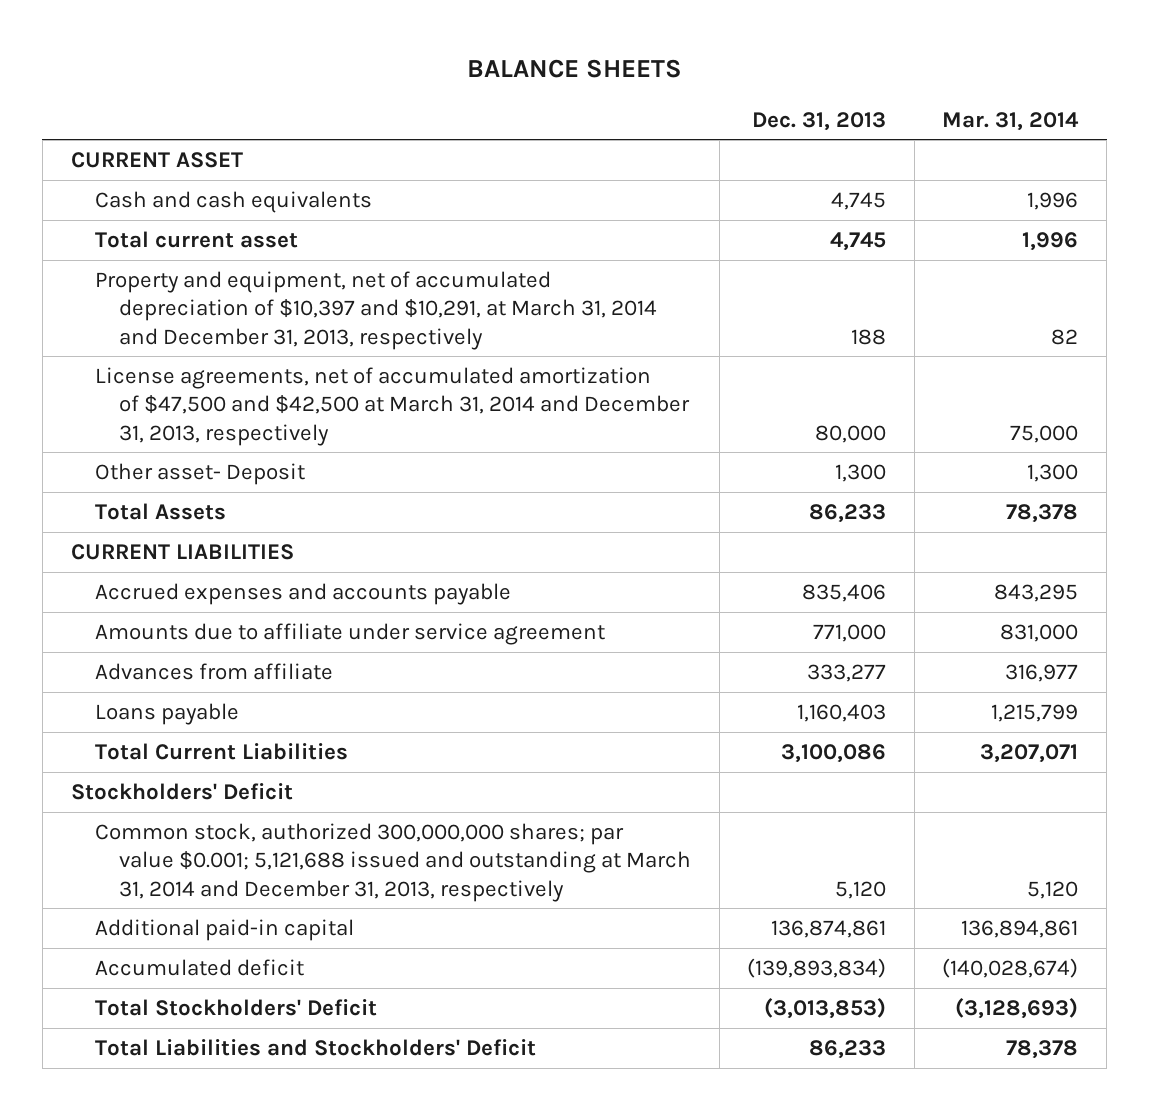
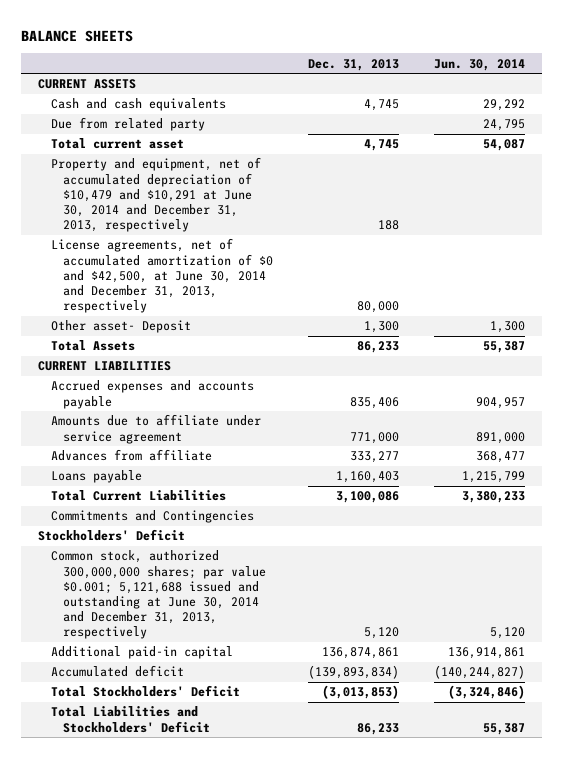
- | Dec. 31, 2013 | Mar. 31, 2014
+ | Dec. 31, 2013 | Jun. 30, 2014
- CURRENT ASSET
+ CURRENT ASSETS
+ Due from related party | | 24,795
- Property and equipment, net of accumulated depreciation of $10,397 and $10,291, at March 31, 2014 and December 31, 2013, respectively | 188 | 82
- License agreements, net of accumulated amortization of $47,500 and $42,500 at March 31, 2014 and December 31, 2013, respectively | 80,000 | 75,000
+ Property and equipment, net of accumulated depreciation of $10,479 and $10,291 at June 30, 2014 and December 31, 2013, respectively | 188 |
+ License agreements, net of accumulated amortization of $0 and $42,500, at June 30, 2014 and December 31, 2013, respectively | 80,000 |
+ Commitments and Contingencies
- Common stock, authorized 300,000,000 shares; par value $0.001; 5,121,688 issued and outstanding at March 31, 2014 and December 31, 2013, respectively | 5,120 | 5,120
+ Common stock, authorized 300,000,000 shares; par value $0.001; 5,121,688 issued and outstanding at June 30, 2014 and December 31, 2013, respectively | 5,120 | 5,120

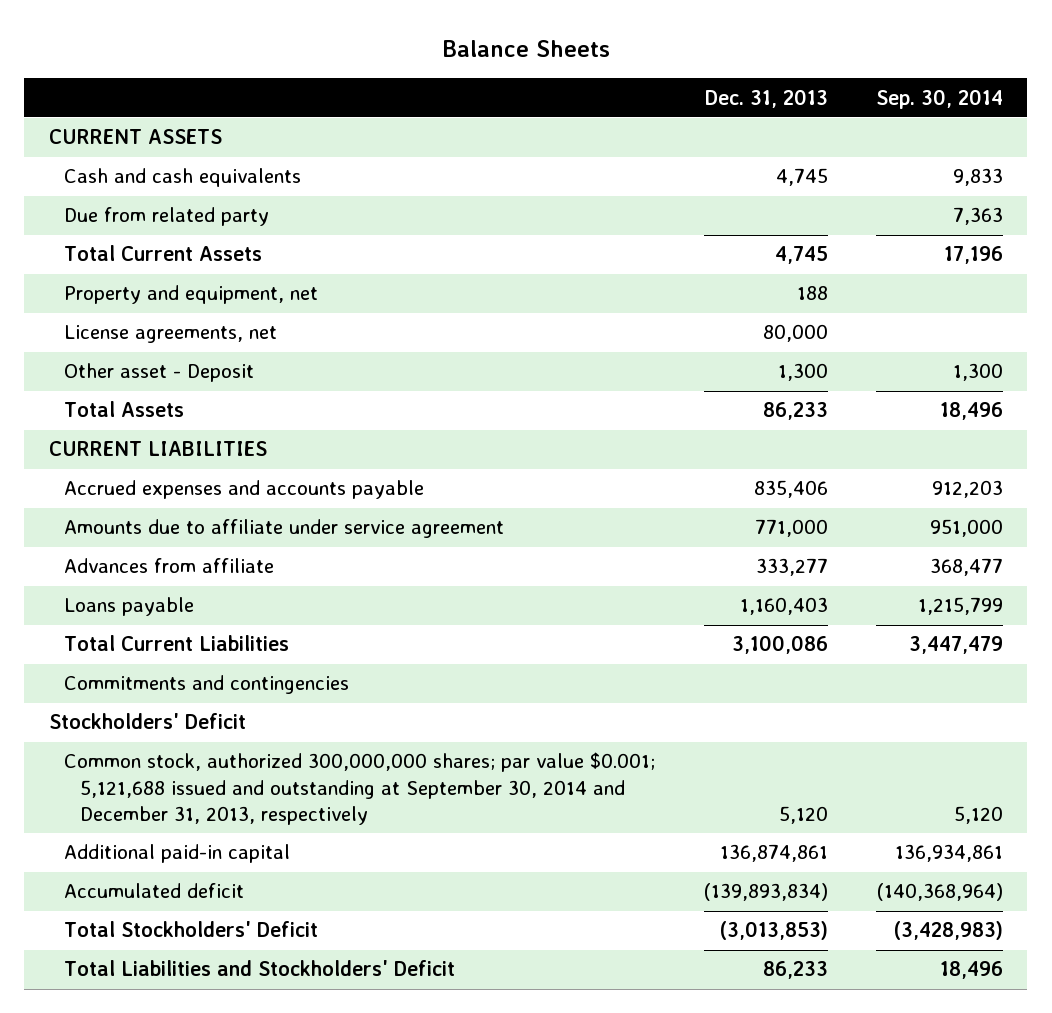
- BALANCE SHEETS
+ Balance Sheets
- | Dec. 31, 2013 | Jun. 30, 2014
+ | Dec. 31, 2013 | Sep. 30, 2014
- Total current asset | 4,745 | 54,087
- Property and equipment, net of accumulated depreciation of $10,479 and $10,291 at June 30, 2014 and December 31, 2013, respectively | 188 |
- License agreements, net of accumulated amortization of $0 and $42,500, at June 30, 2014 and December 31, 2013, respectively | 80,000 |
- Other asset- Deposit | 1,300 | 1,300
+ Total Current Assets | 4,745 | 17,196
+ Property and equipment, net | 188 |
+ License agreements, net | 80,000 |
+ Other asset - Deposit | 1,300 | 1,300
- Commitments and Contingencies
+ Commitments and contingencies
- Common stock, authorized 300,000,000 shares; par value $0.001; 5,121,688 issued and outstanding at June 30, 2014 and December 31, 2013, respectively | 5,120 | 5,120
+ Common stock, authorized 300,000,000 shares; par value $0.001; 5,121,688 issued and outstanding at September 30, 2014 and December 31, 2013, respectively | 5,120 | 5,120

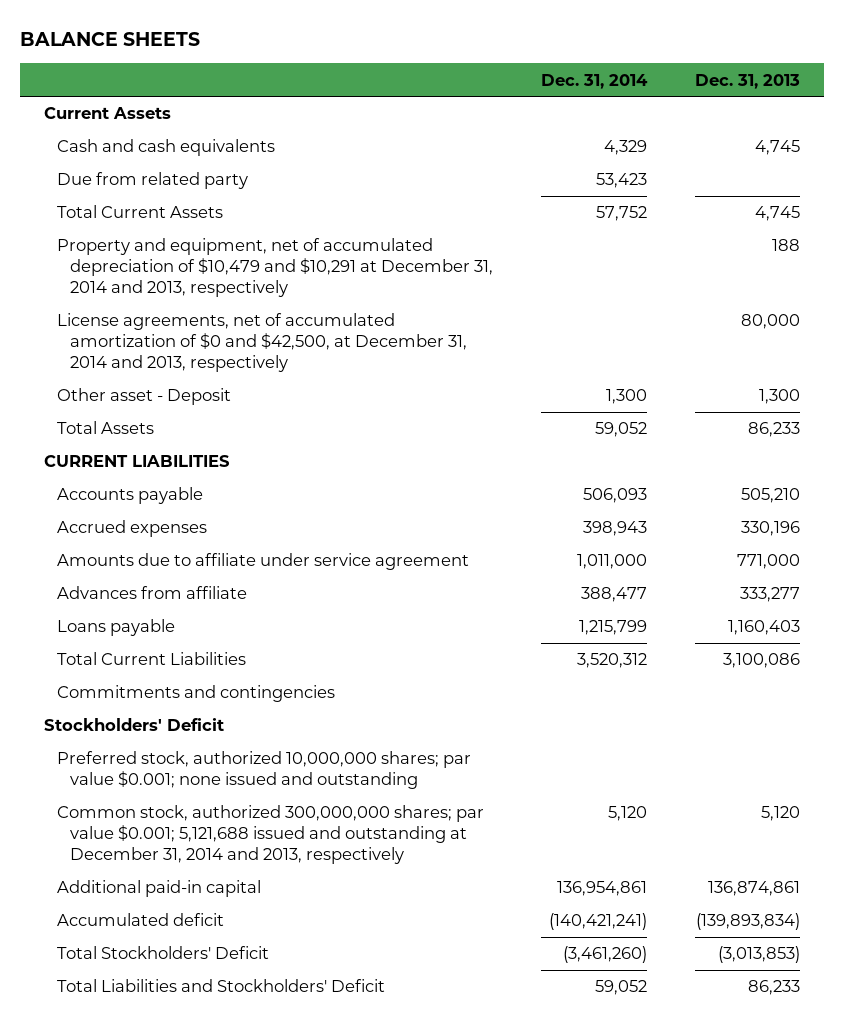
- Balance Sheets
+ BALANCE SHEETS
- | Dec. 31, 2013 | Sep. 30, 2014
+ | Dec. 31, 2014 | Dec. 31, 2013
- CURRENT ASSETS
+ Current Assets
- Property and equipment, net | 188 |
- License agreements, net | 80,000 |
+ Property and equipment, net of accumulated depreciation of $10,479 and $10,291 at December 31, 2014 and 2013, respectively | | 188
+ License agreements, net of accumulated amortization of $0 and $42,500, at December 31, 2014 and 2013, respectively | | 80,000
- Accrued expenses and accounts payable | 835,406 | 912,203
+ Accounts payable | 506,093 | 505,210
+ Accrued expenses | 398,943 | 330,196
- Common stock, authorized 300,000,000 shares; par value $0.001; 5,121,688 issued and outstanding at September 30, 2014 and December 31, 2013, respectively | 5,120 | 5,120
+ Preferred stock, authorized 10,000,000 shares; par value $0.001; none issued and outstanding
+ Common stock, authorized 300,000,000 shares; par value $0.001; 5,121,688 issued and outstanding at December 31, 2014 and 2013, respectively | 5,120 | 5,120

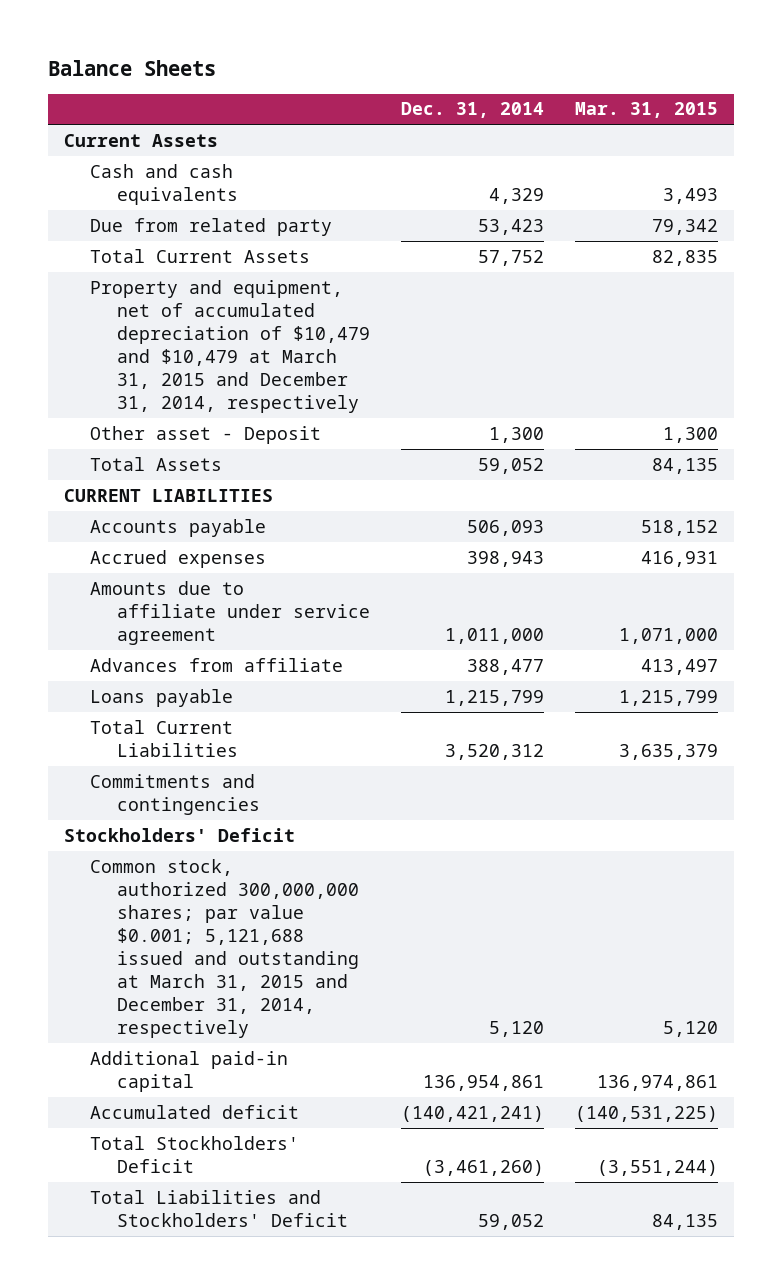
- BALANCE SHEETS
+ Balance Sheets
- | Dec. 31, 2014 | Dec. 31, 2013
+ | Dec. 31, 2014 | Mar. 31, 2015
- Property and equipment, net of accumulated depreciation of $10,479 and $10,291 at December 31, 2014 and 2013, respectively | | 188
- License agreements, net of accumulated amortization of $0 and $42,500, at December 31, 2014 and 2013, respectively | | 80,000
+ Property and equipment, net of accumulated depreciation of $10,479 and $10,479 at March 31, 2015 and December 31, 2014, respectively
- Preferred stock, authorized 10,000,000 shares; par value $0.001; none issued and outstanding
- Common stock, authorized 300,000,000 shares; par value $0.001; 5,121,688 issued and outstanding at December 31, 2014 and 2013, respectively | 5,120 | 5,120
+ Common stock, authorized 300,000,000 shares; par value $0.001; 5,121,688 issued and outstanding at March 31, 2015 and December 31, 2014, respectively | 5,120 | 5,120

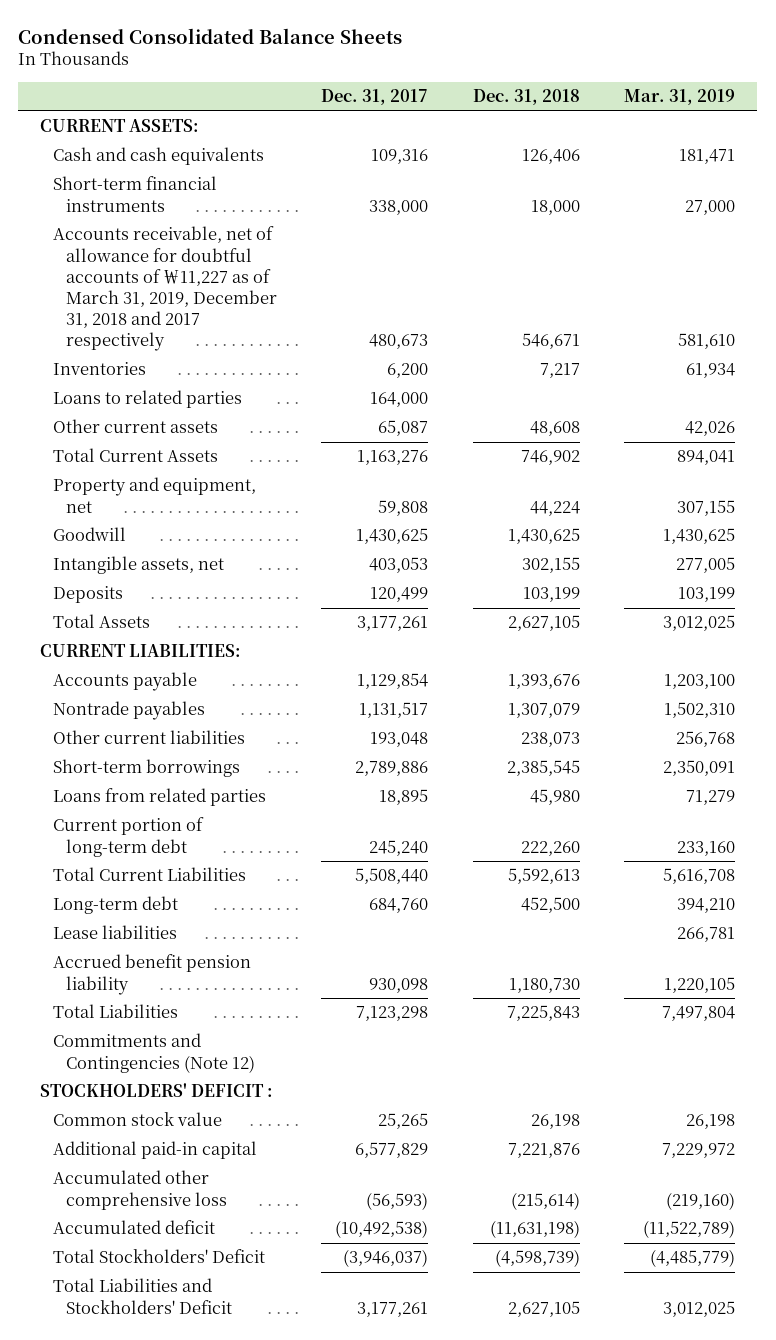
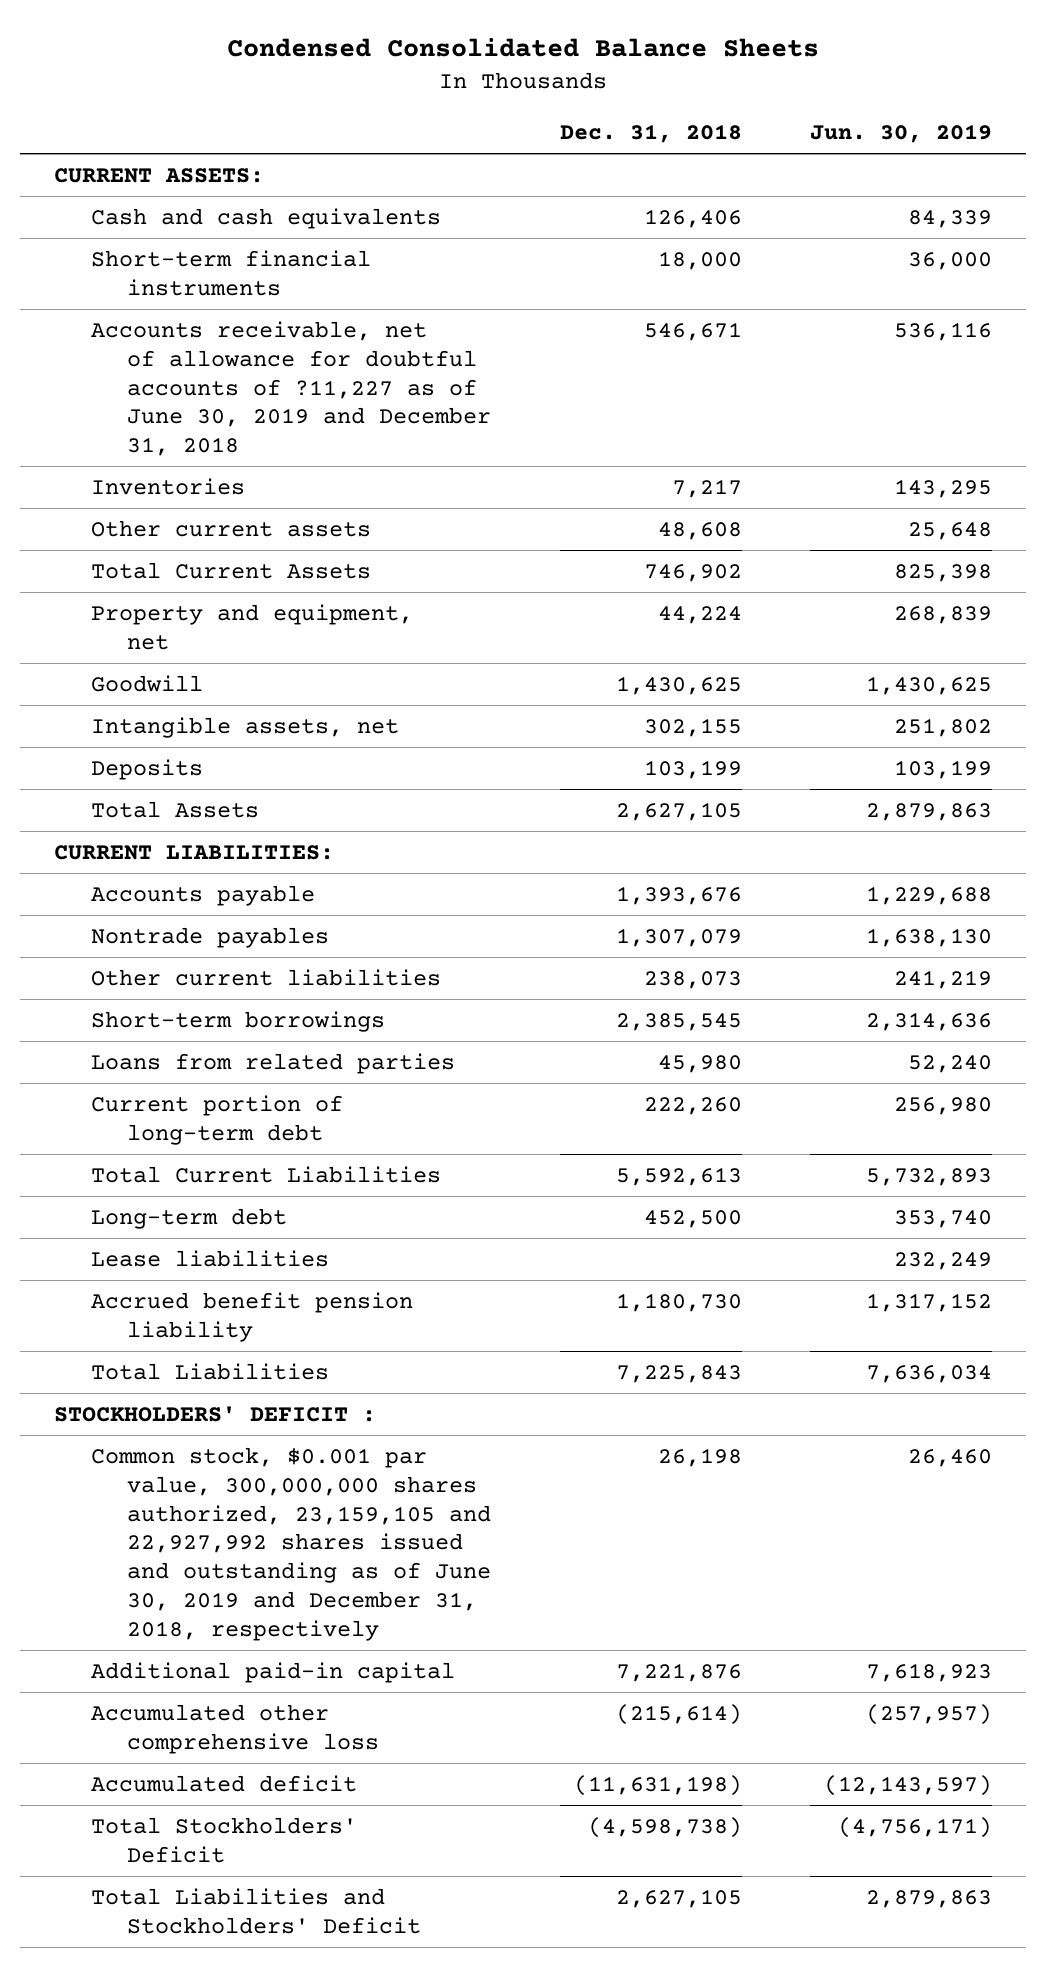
- | Dec. 31, 2017 | Dec. 31, 2018 | Mar. 31, 2019
+ | Dec. 31, 2018 | Jun. 30, 2019
- Accounts receivable, net of allowance for doubtful accounts of ￦11,227 as of March 31, 2019, December 31, 2018 and 2017 respectively | 480,673 | 546,671 | 581,610
+ Accounts receivable, net of allowance for doubtful accounts of ?11,227 as of June 30, 2019 and December 31, 2018 | 546,671 | 536,116
- Loans to related parties | 164,000 | |
- Commitments and Contingencies (Note 12)
- Common stock value | 25,265 | 26,198 | 26,198
+ Common stock, $0.001 par value, 300,000,000 shares authorized, 23,159,105 and 22,927,992 shares issued and outstanding as of June 30, 2019 and December 31, 2018, respectively | 26,198 | 26,460
- Total Stockholders' Deficit | (3,946,037) | (4,598,739) | (4,485,779)
+ Total Stockholders' Deficit | (4,598,738) | (4,756,171)

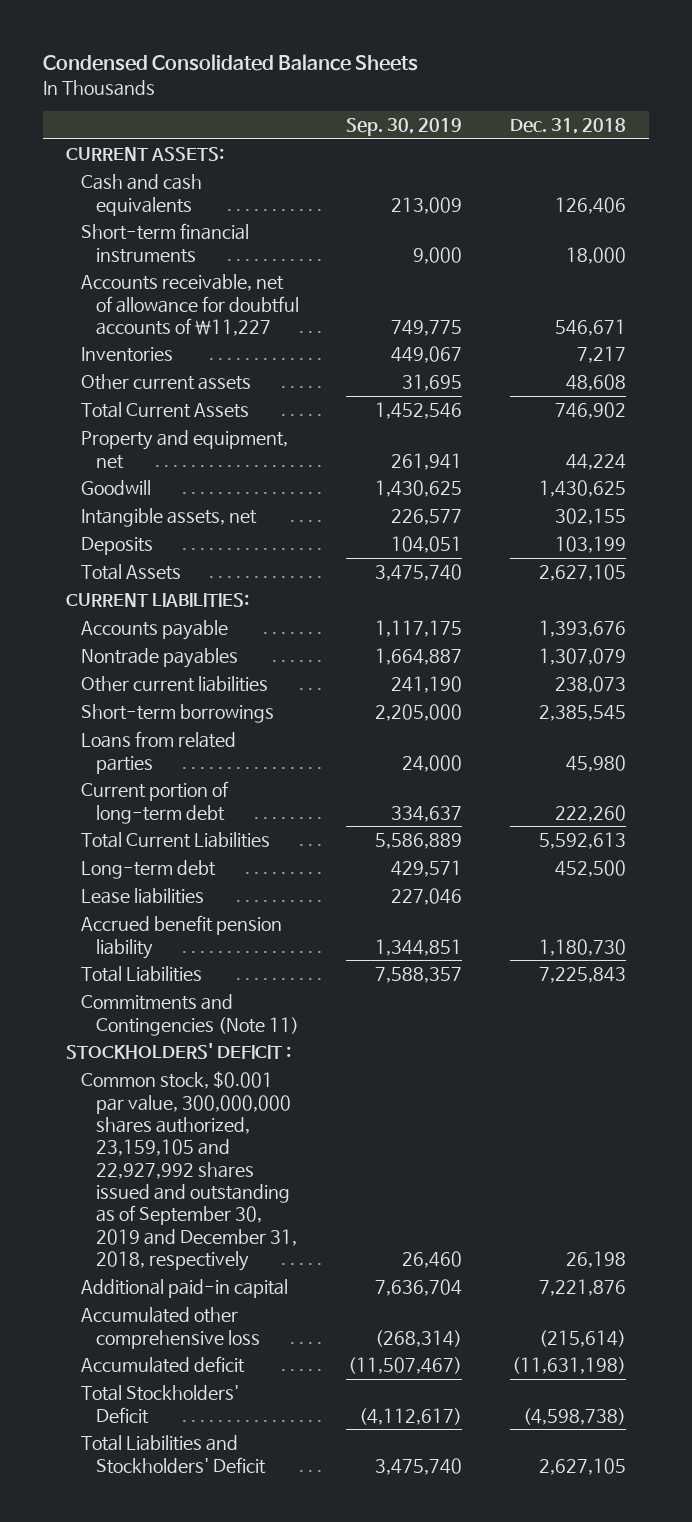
- | Dec. 31, 2018 | Jun. 30, 2019
+ | Sep. 30, 2019 | Dec. 31, 2018
- Accounts receivable, net of allowance for doubtful accounts of ?11,227 as of June 30, 2019 and December 31, 2018 | 546,671 | 536,116
+ Accounts receivable, net of allowance for doubtful accounts of ￦11,227 | 749,775 | 546,671
+ Commitments and Contingencies (Note 11)
- Common stock, $0.001 par value, 300,000,000 shares authorized, 23,159,105 and 22,927,992 shares issued and outstanding as of June 30, 2019 and December 31, 2018, respectively | 26,198 | 26,460
+ Common stock, $0.001 par value, 300,000,000 shares authorized, 23,159,105 and 22,927,992 shares issued and outstanding as of September 30, 2019 and December 31, 2018, respectively | 26,460 | 26,198

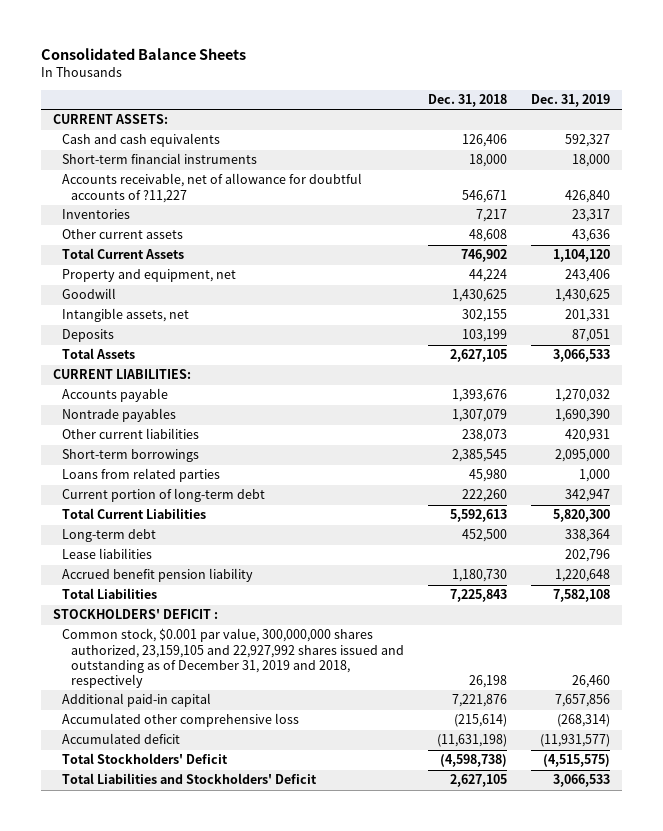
- Condensed Consolidated Balance Sheets
+ Consolidated Balance Sheets
- | Sep. 30, 2019 | Dec. 31, 2018
+ | Dec. 31, 2018 | Dec. 31, 2019
- Accounts receivable, net of allowance for doubtful accounts of ￦11,227 | 749,775 | 546,671
+ Accounts receivable, net of allowance for doubtful accounts of ?11,227 | 546,671 | 426,840
- Commitments and Contingencies (Note 11)
- Common stock, $0.001 par value, 300,000,000 shares authorized, 23,159,105 and 22,927,992 shares issued and outstanding as of September 30, 2019 and December 31, 2018, respectively | 26,460 | 26,198
+ Common stock, $0.001 par value, 300,000,000 shares authorized, 23,159,105 and 22,927,992 shares issued and outstanding as of December 31, 2019 and 2018, respectively | 26,198 | 26,460

